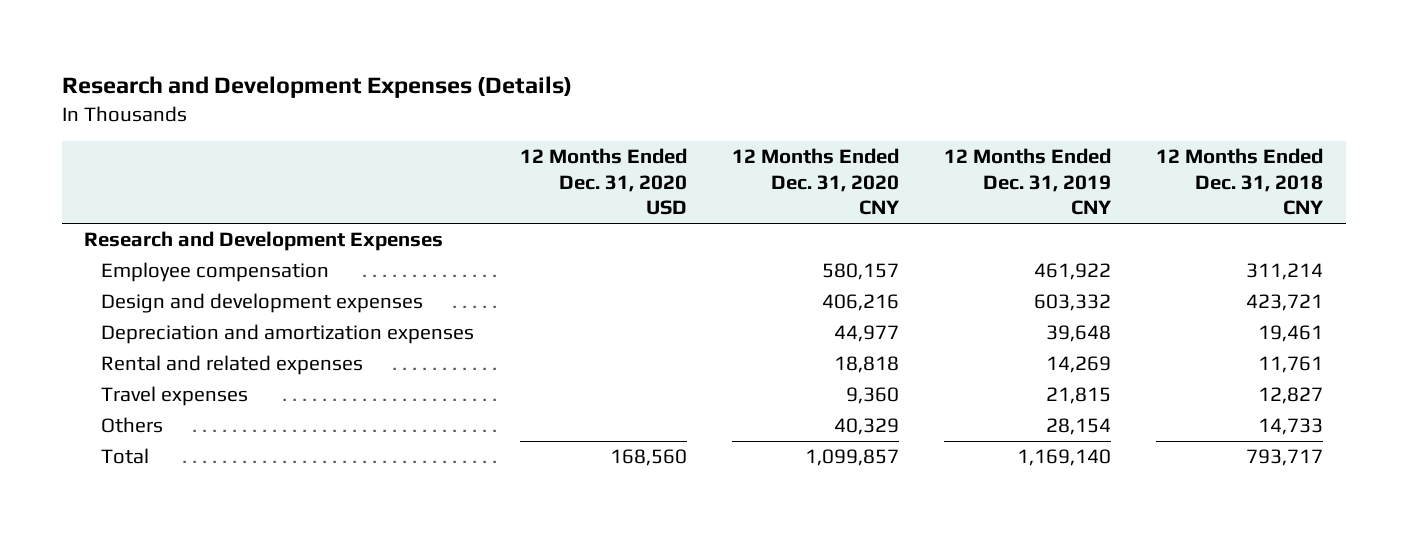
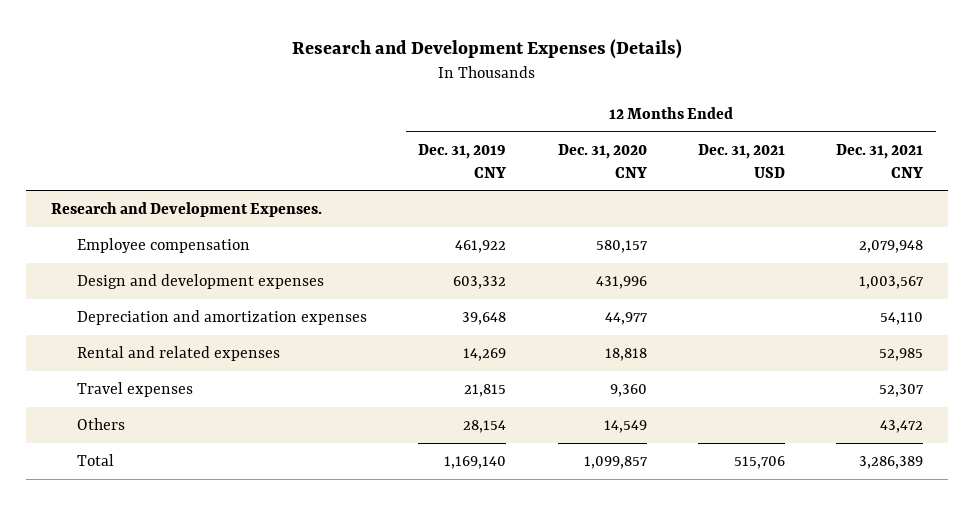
- | 12 Months Ended Dec. 31, 2020 USD | 12 Months Ended Dec. 31, 2020 CNY | 12 Months Ended Dec. 31, 2019 CNY | 12 Months Ended Dec. 31, 2018 CNY
+ | 12 Months Ended Dec. 31, 2019 CNY | 12 Months Ended Dec. 31, 2020 CNY | 12 Months Ended Dec. 31, 2021 USD | 12 Months Ended Dec. 31, 2021 CNY
- Research and Development Expenses
+ Research and Development Expenses.
- Design and development expenses | | 406,216 | 603,332 | 423,721
+ Design and development expenses | 603,332 | 431,996 | | 1,003,567
- Others | | 40,329 | 28,154 | 14,733
+ Others | 28,154 | 14,549 | | 43,472

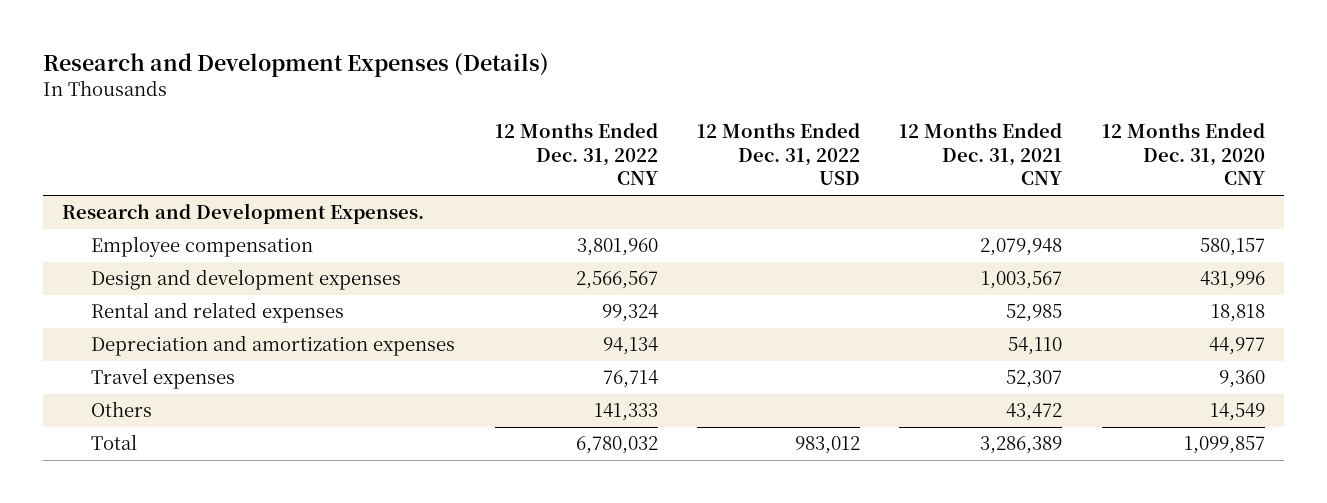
- | 12 Months Ended Dec. 31, 2019 CNY | 12 Months Ended Dec. 31, 2020 CNY | 12 Months Ended Dec. 31, 2021 USD | 12 Months Ended Dec. 31, 2021 CNY
+ | 12 Months Ended Dec. 31, 2022 CNY | 12 Months Ended Dec. 31, 2022 USD | 12 Months Ended Dec. 31, 2021 CNY | 12 Months Ended Dec. 31, 2020 CNY
moved down: Depreciation and amortization expenses | 94,134 | | 54,110 | 44,977

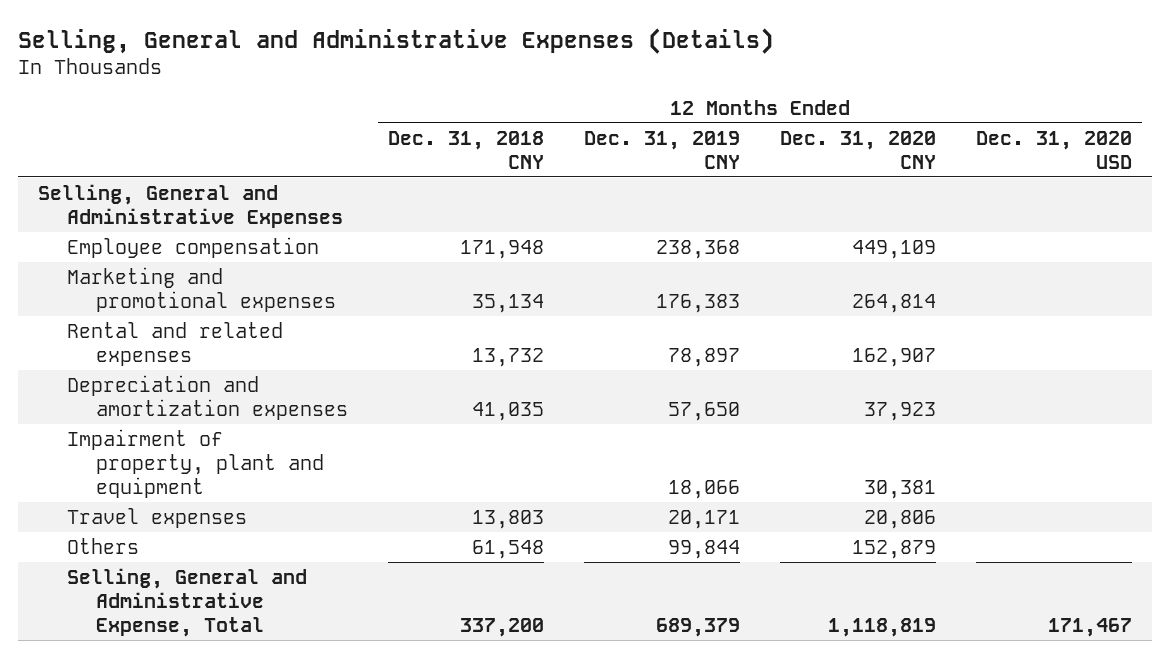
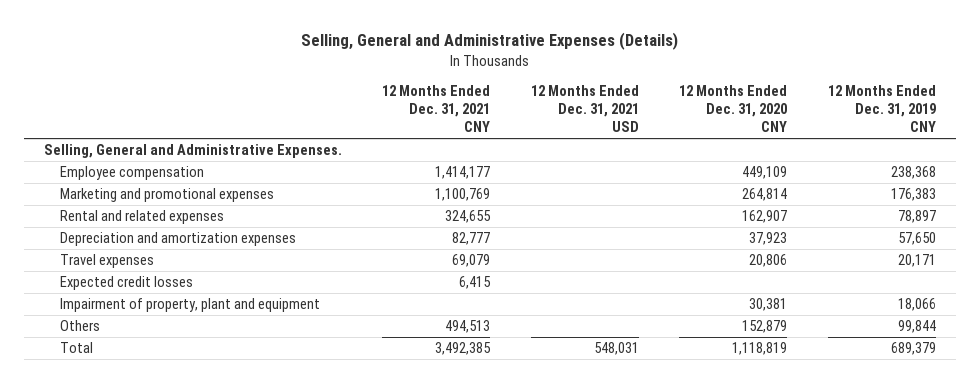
- | 12 Months Ended Dec. 31, 2018 CNY | 12 Months Ended Dec. 31, 2019 CNY | 12 Months Ended Dec. 31, 2020 CNY | 12 Months Ended Dec. 31, 2020 USD
+ | 12 Months Ended Dec. 31, 2021 CNY | 12 Months Ended Dec. 31, 2021 USD | 12 Months Ended Dec. 31, 2020 CNY | 12 Months Ended Dec. 31, 2019 CNY
- Selling, General and Administrative Expenses
+ Selling, General and Administrative Expenses.
+ Expected credit losses | 6,415 | | |
moved down: Impairment of property, plant and equipment | | | 30,381 | 18,066
- Selling, General and Administrative Expense, Total | 337,200 | 689,379 | 1,118,819 | 171,467
+ Total | 3,492,385 | 548,031 | 1,118,819 | 689,379

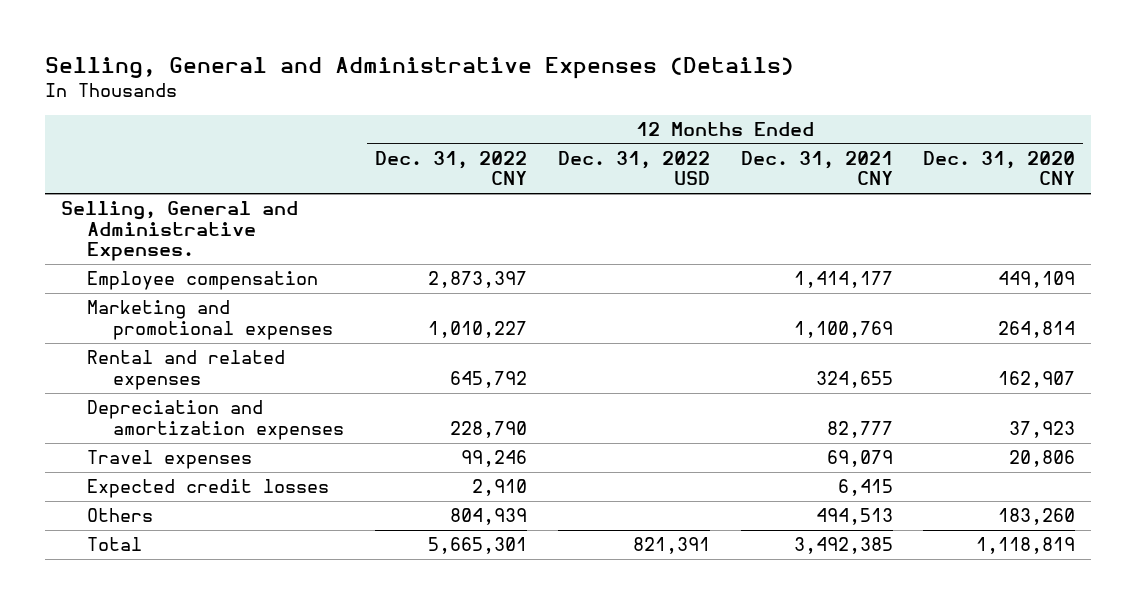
- | 12 Months Ended Dec. 31, 2021 CNY | 12 Months Ended Dec. 31, 2021 USD | 12 Months Ended Dec. 31, 2020 CNY | 12 Months Ended Dec. 31, 2019 CNY
+ | 12 Months Ended Dec. 31, 2022 CNY | 12 Months Ended Dec. 31, 2022 USD | 12 Months Ended Dec. 31, 2021 CNY | 12 Months Ended Dec. 31, 2020 CNY
- Impairment of property, plant and equipment | | | 30,381 | 18,066
- Others | 494,513 | | 152,879 | 99,844
+ Others | 804,939 | | 494,513 | 183,260

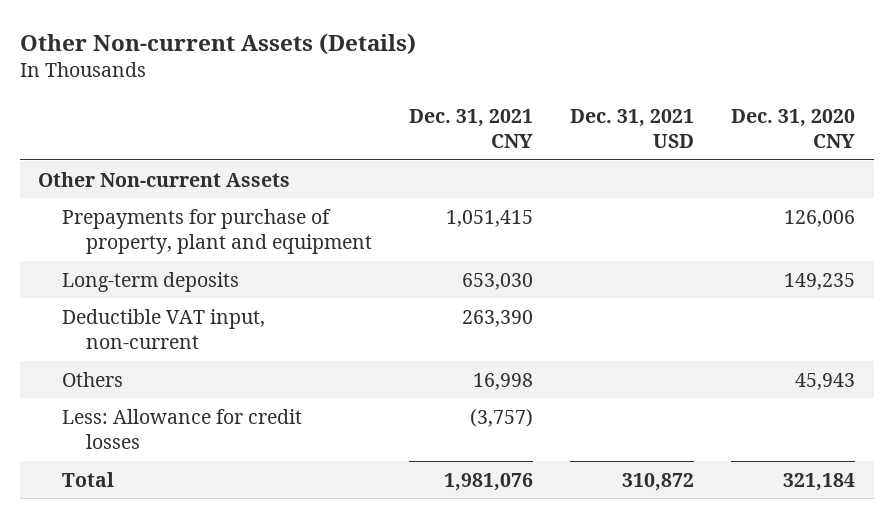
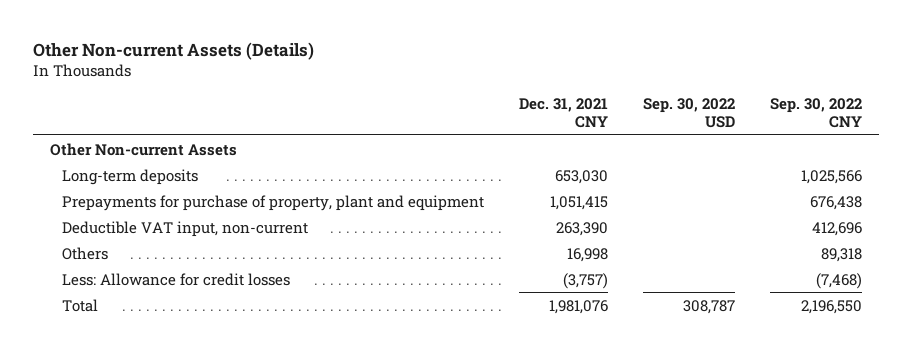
- | Dec. 31, 2021 CNY | Dec. 31, 2021 USD | Dec. 31, 2020 CNY
+ | Dec. 31, 2021 CNY | Sep. 30, 2022 USD | Sep. 30, 2022 CNY
moved down: Prepayments for purchase of property, plant and equipment | 1,051,415 | | 676,438

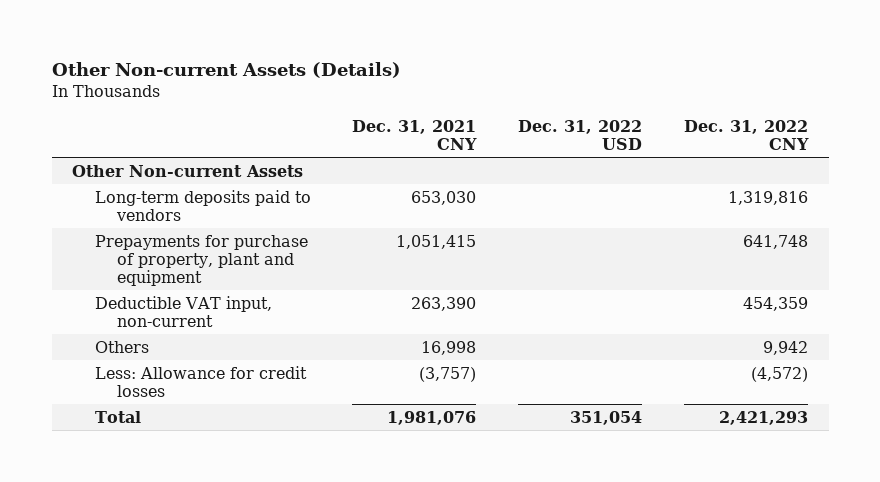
- | Dec. 31, 2021 CNY | Sep. 30, 2022 USD | Sep. 30, 2022 CNY
+ | Dec. 31, 2021 CNY | Dec. 31, 2022 USD | Dec. 31, 2022 CNY
- Long-term deposits | 653,030 | | 1,025,566
+ Long-term deposits paid to vendors | 653,030 | | 1,319,816

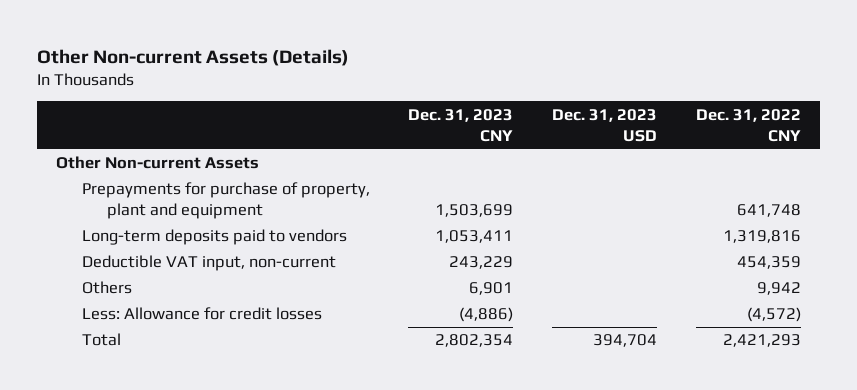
- | Dec. 31, 2021 CNY | Dec. 31, 2022 USD | Dec. 31, 2022 CNY
+ | Dec. 31, 2023 CNY | Dec. 31, 2023 USD | Dec. 31, 2022 CNY
moved down: Long-term deposits paid to vendors | 1,053,411 | | 1,319,816

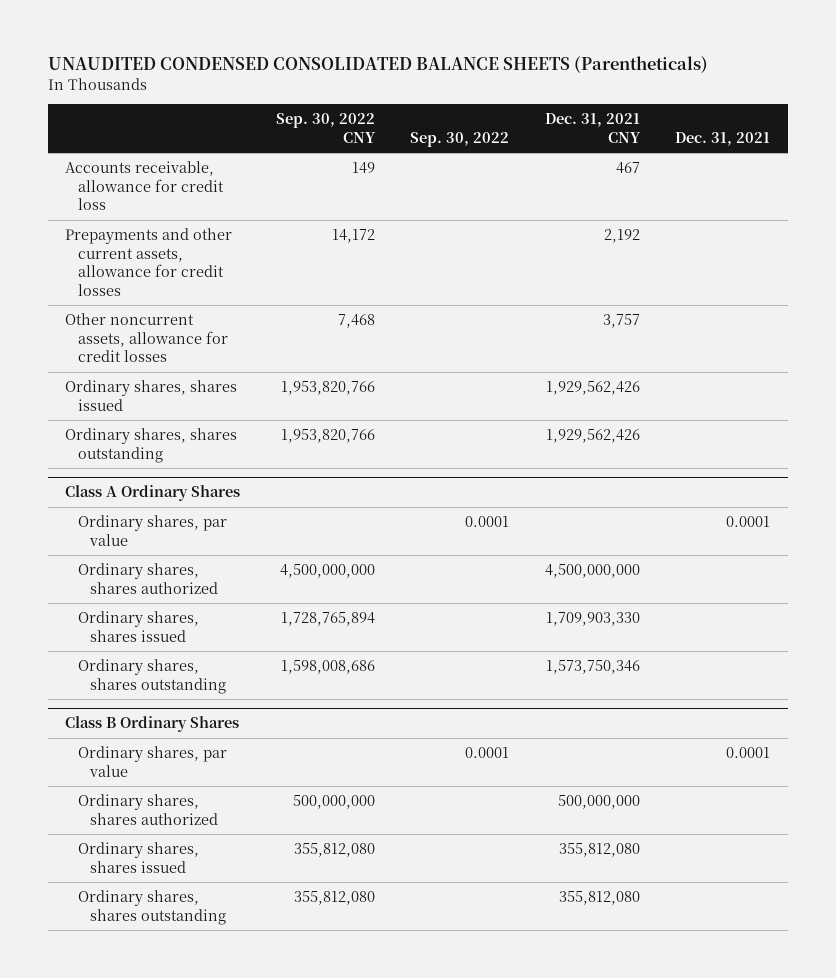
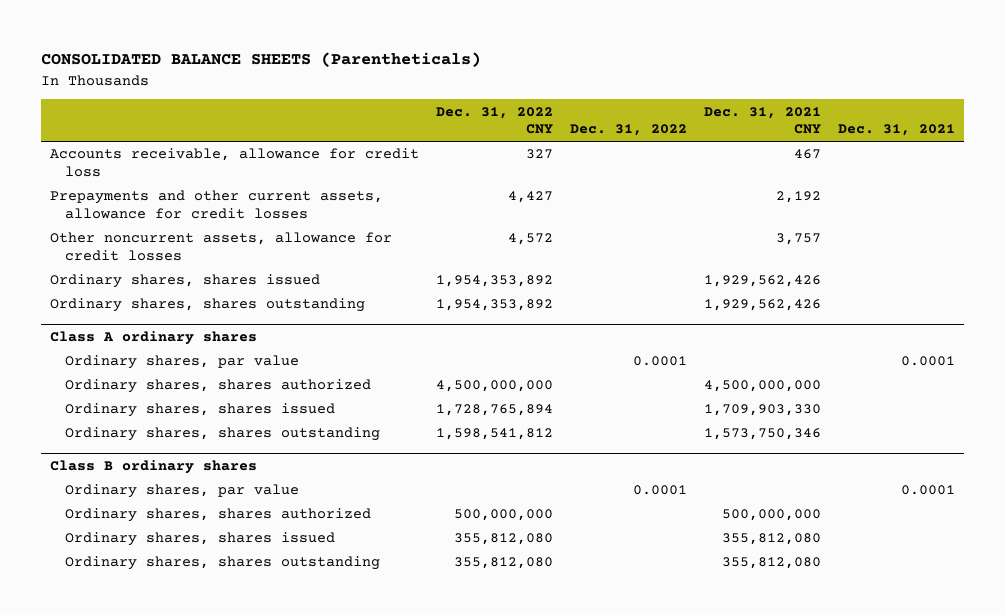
- UNAUDITED CONDENSED CONSOLIDATED BALANCE SHEETS (Parentheticals)
+ CONSOLIDATED BALANCE SHEETS (Parentheticals)
- | Sep. 30, 2022 CNY | Sep. 30, 2022 | Dec. 31, 2021 CNY | Dec. 31, 2021
+ | Dec. 31, 2022 CNY | Dec. 31, 2022 | Dec. 31, 2021 CNY | Dec. 31, 2021
- Class A Ordinary Shares
+ Class A ordinary shares
- Class B Ordinary Shares
+ Class B ordinary shares

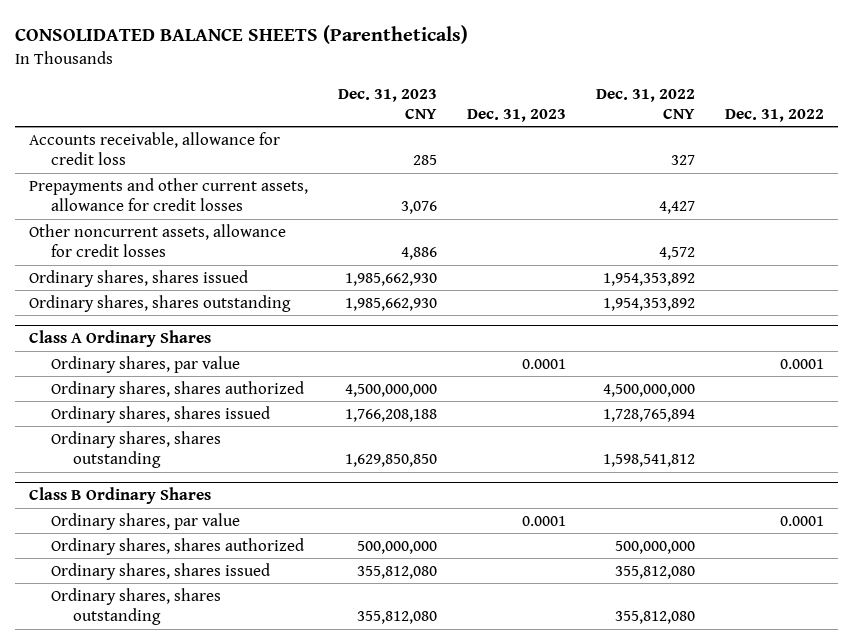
- | Dec. 31, 2022 CNY | Dec. 31, 2022 | Dec. 31, 2021 CNY | Dec. 31, 2021
+ | Dec. 31, 2023 CNY | Dec. 31, 2023 | Dec. 31, 2022 CNY | Dec. 31, 2022
- Class A ordinary shares
+ Class A Ordinary Shares
- Class B ordinary shares
+ Class B Ordinary Shares

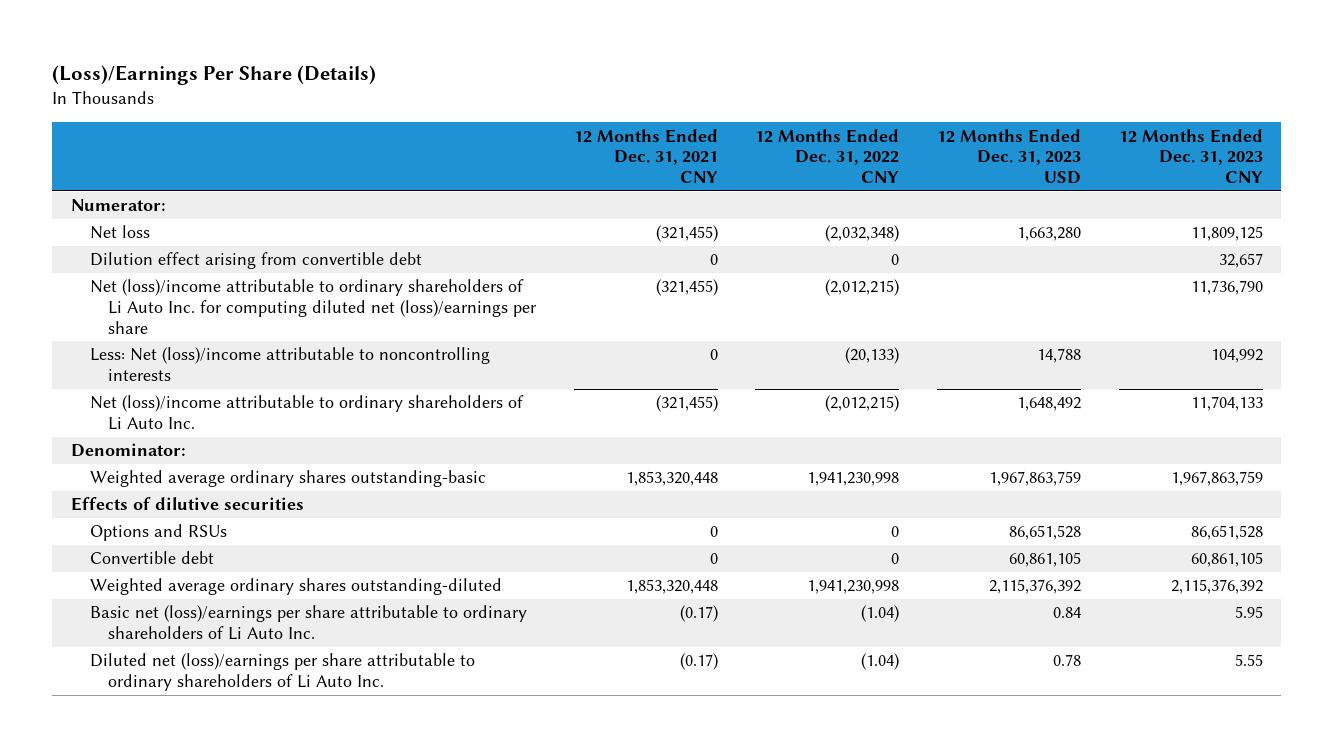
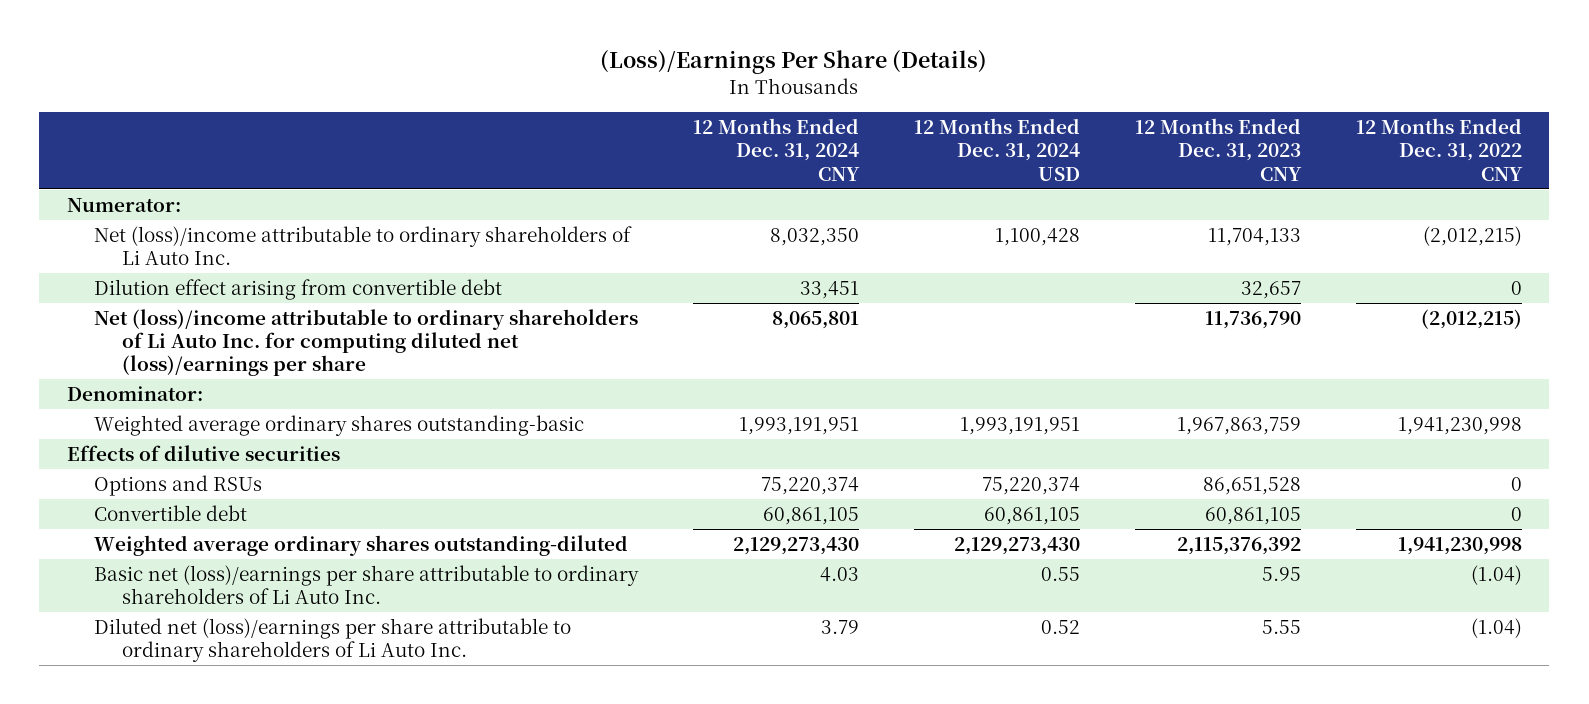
- | 12 Months Ended Dec. 31, 2021 CNY | 12 Months Ended Dec. 31, 2022 CNY | 12 Months Ended Dec. 31, 2023 USD | 12 Months Ended Dec. 31, 2023 CNY
+ | 12 Months Ended Dec. 31, 2024 CNY | 12 Months Ended Dec. 31, 2024 USD | 12 Months Ended Dec. 31, 2023 CNY | 12 Months Ended Dec. 31, 2022 CNY
- Net loss | (321,455) | (2,032,348) | 1,663,280 | 11,809,125
moved up: Net (loss)/income attributable to ordinary shareholders of Li Auto Inc. | 8,032,350 | 1,100,428 | 11,704,133 | (2,012,215)
- Less: Net (loss)/income attributable to noncontrolling interests | 0 | (20,133) | 14,788 | 104,992

